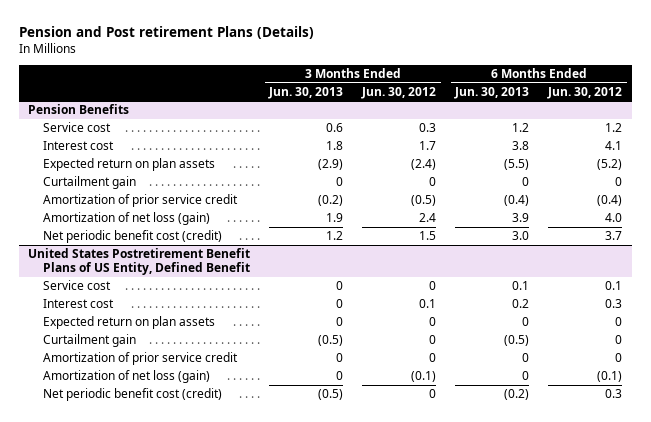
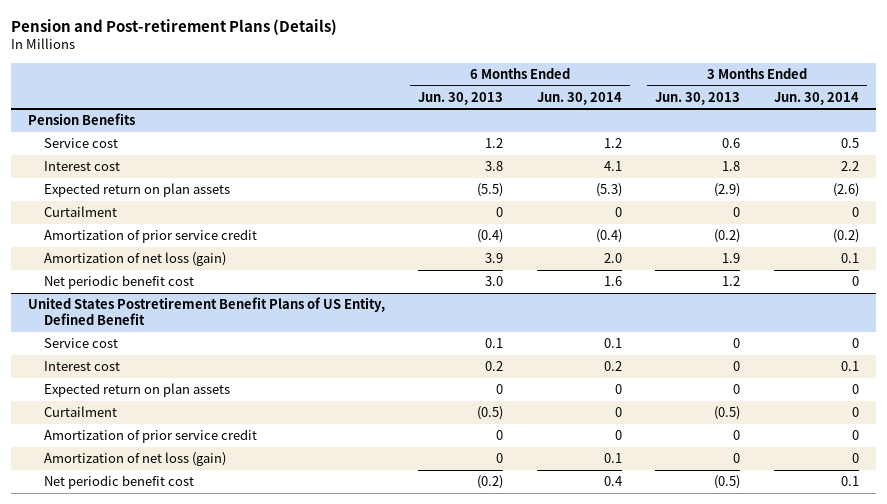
- Pension and Post retirement Plans (Details)
+ Pension and Post-retirement Plans (Details)
- | 3 Months Ended Jun. 30, 2013 | 3 Months Ended Jun. 30, 2012 | 6 Months Ended Jun. 30, 2013 | 6 Months Ended Jun. 30, 2012
+ | 6 Months Ended Jun. 30, 2013 | 6 Months Ended Jun. 30, 2014 | 3 Months Ended Jun. 30, 2013 | 3 Months Ended Jun. 30, 2014
@ Pension Benefits
- Curtailment gain | 0 | 0 | 0 | 0
+ Curtailment | 0 | 0 | 0 | 0
- Net periodic benefit cost (credit) | 1.2 | 1.5 | 3.0 | 3.7
+ Net periodic benefit cost | 3.0 | 1.6 | 1.2 | 0
@ United States Postretirement Benefit Plans of US Entity, Defined Benefit
- Curtailment gain | (0.5) | 0 | (0.5) | 0
+ Curtailment | (0.5) | 0 | (0.5) | 0
- Net periodic benefit cost (credit) | (0.5) | 0 | (0.2) | 0.3
+ Net periodic benefit cost | (0.2) | 0.4 | (0.5) | 0.1

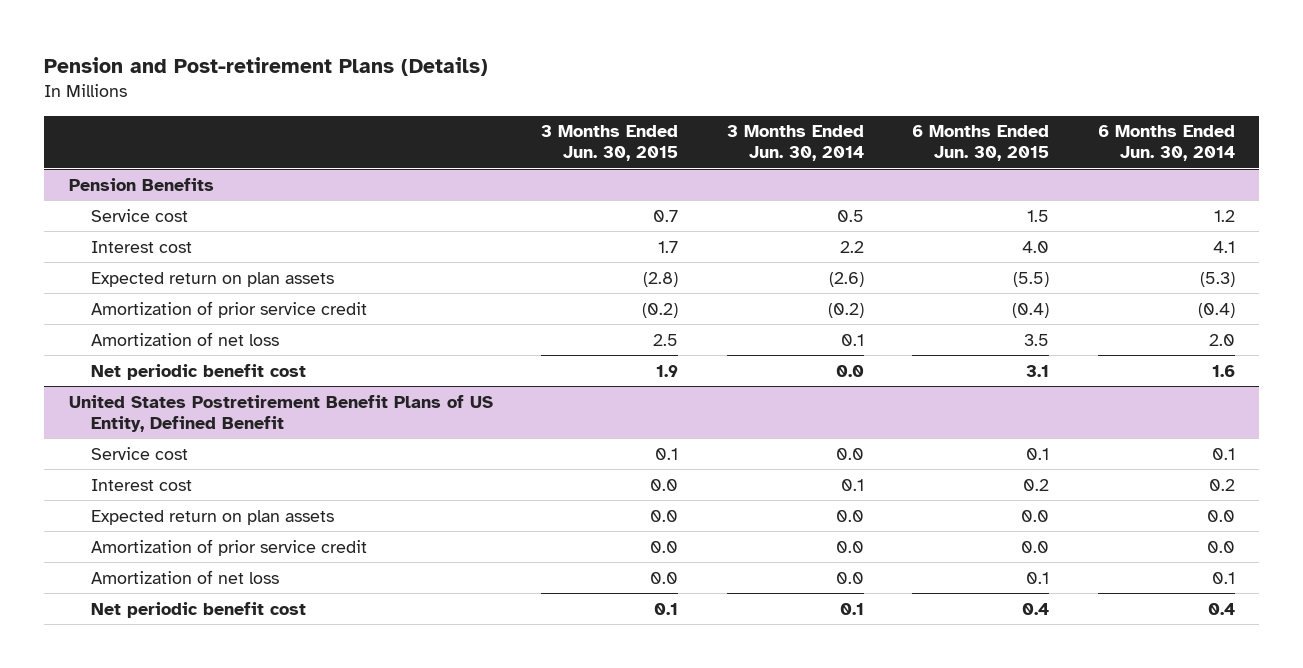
- | 6 Months Ended Jun. 30, 2013 | 6 Months Ended Jun. 30, 2014 | 3 Months Ended Jun. 30, 2013 | 3 Months Ended Jun. 30, 2014
+ | 3 Months Ended Jun. 30, 2015 | 3 Months Ended Jun. 30, 2014 | 6 Months Ended Jun. 30, 2015 | 6 Months Ended Jun. 30, 2014
@ Pension Benefits
- Curtailment | 0 | 0 | 0 | 0
- Amortization of net loss (gain) | 3.9 | 2.0 | 1.9 | 0.1
- Net periodic benefit cost | 3.0 | 1.6 | 1.2 | 0
+ Amortization of net loss | 2.5 | 0.1 | 3.5 | 2.0
+ Net periodic benefit cost | 1.9 | 0.0 | 3.1 | 1.6
@ United States Postretirement Benefit Plans of US Entity, Defined Benefit
- Service cost | 0.1 | 0.1 | 0 | 0
+ Service cost | 0.1 | 0.0 | 0.1 | 0.1
- Expected return on plan assets | 0 | 0 | 0 | 0
- Curtailment | (0.5) | 0 | (0.5) | 0
- Amortization of prior service credit | 0 | 0 | 0 | 0
- Amortization of net loss (gain) | 0 | 0.1 | 0 | 0
+ Expected return on plan assets | 0.0 | 0.0 | 0.0 | 0.0
+ Amortization of prior service credit | 0.0 | 0.0 | 0.0 | 0.0
+ Amortization of net loss | 0.0 | 0.0 | 0.1 | 0.1

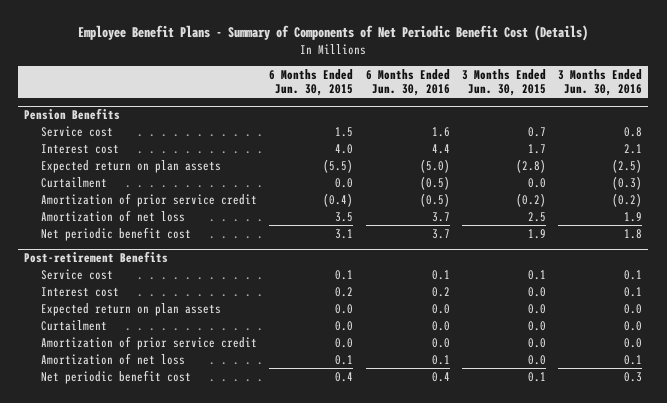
- Pension and Post-retirement Plans (Details)
+ Employee Benefit Plans - Summary of Components of Net Periodic Benefit Cost (Details)
- | 3 Months Ended Jun. 30, 2015 | 3 Months Ended Jun. 30, 2014 | 6 Months Ended Jun. 30, 2015 | 6 Months Ended Jun. 30, 2014
+ | 6 Months Ended Jun. 30, 2015 | 6 Months Ended Jun. 30, 2016 | 3 Months Ended Jun. 30, 2015 | 3 Months Ended Jun. 30, 2016
@ Pension Benefits
+ Curtailment | 0.0 | (0.5) | 0.0 | (0.3)
- United States Postretirement Benefit Plans of US Entity, Defined Benefit
+ Post-retirement Benefits
+ Curtailment | 0.0 | 0.0 | 0.0 | 0.0

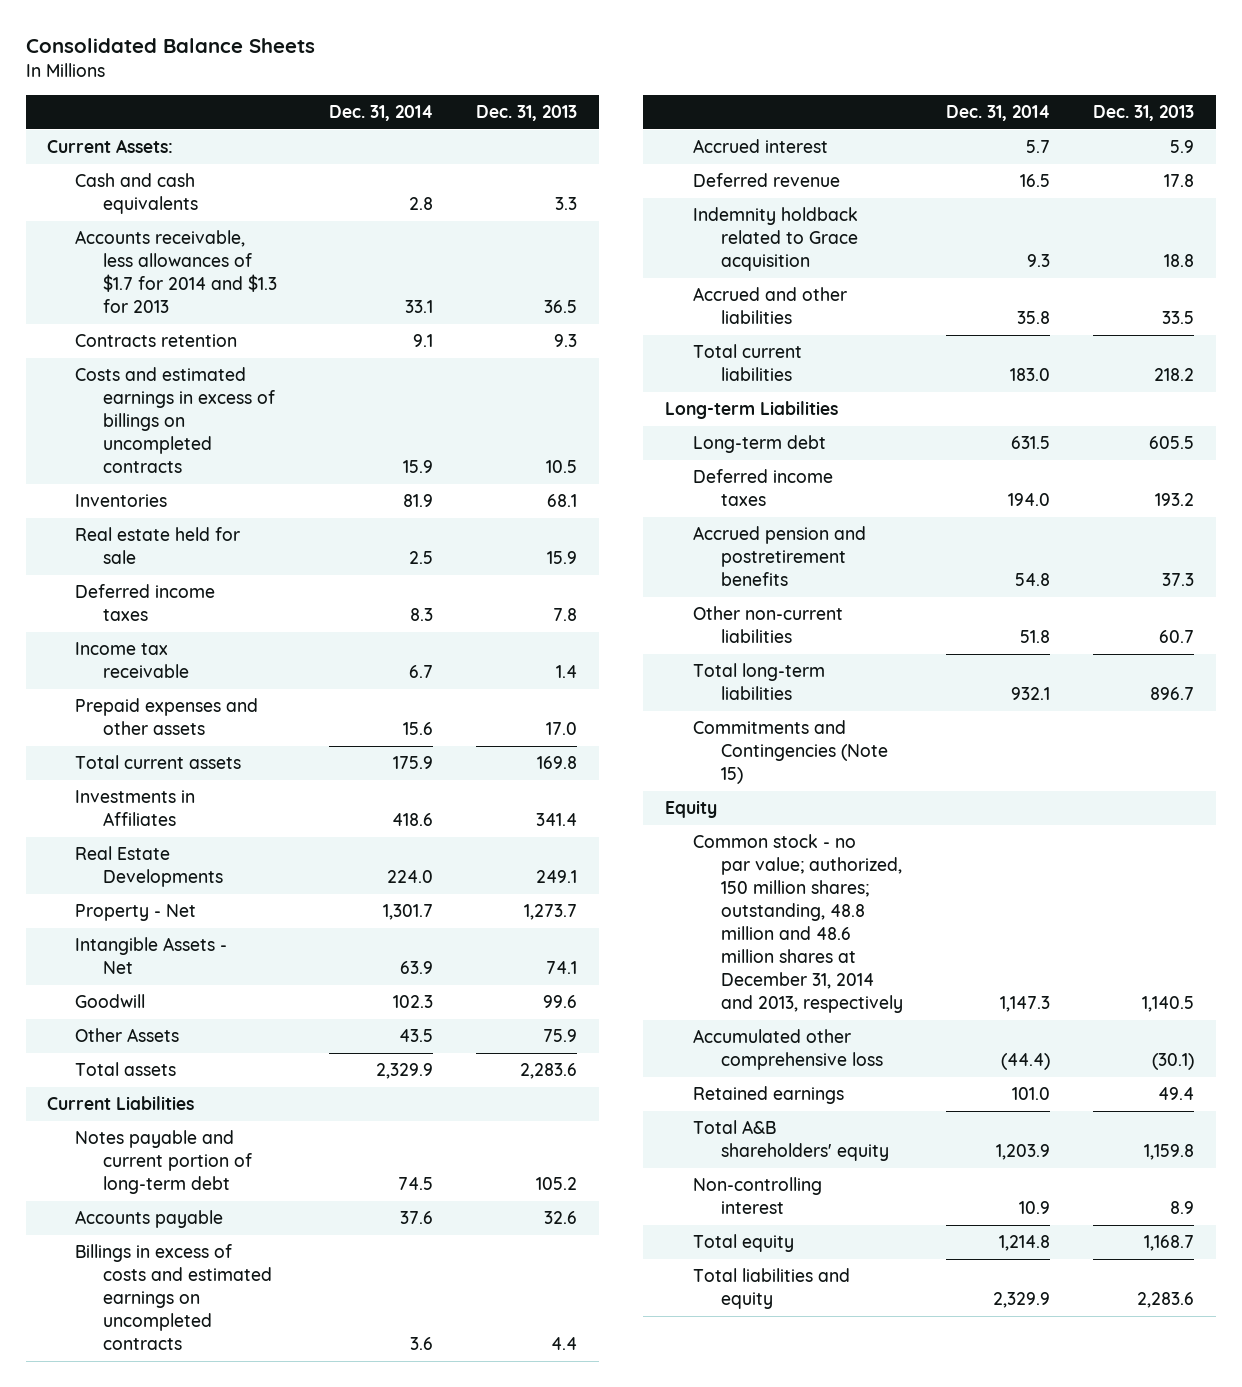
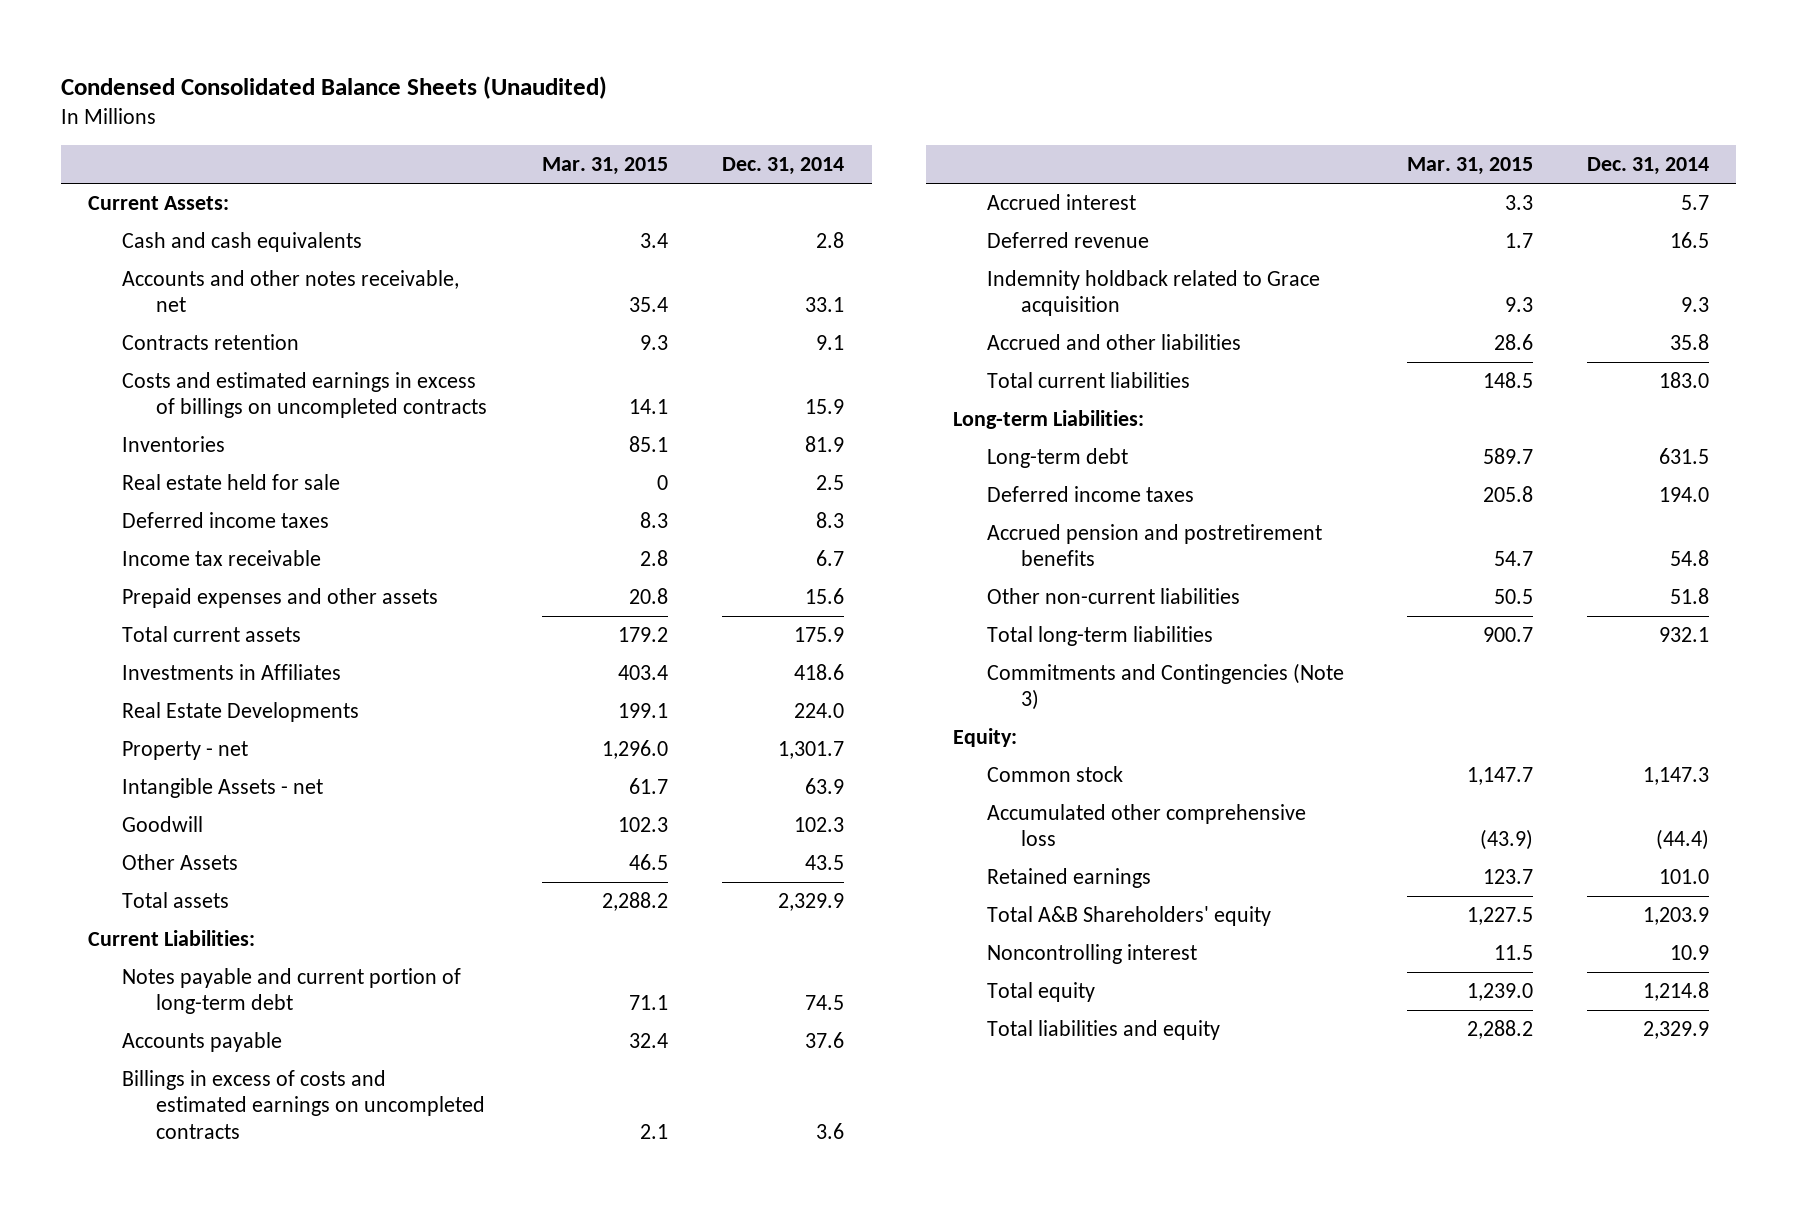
- Consolidated Balance Sheets
+ Condensed Consolidated Balance Sheets (Unaudited)
- | Dec. 31, 2014 | Dec. 31, 2013
+ | Mar. 31, 2015 | Dec. 31, 2014
- Accounts receivable, less allowances of $1.7 for 2014 and $1.3 for 2013 | 33.1 | 36.5
+ Accounts and other notes receivable, net | 35.4 | 33.1
- Property - Net | 1,301.7 | 1,273.7
- Intangible Assets - Net | 63.9 | 74.1
+ Property - net | 1,296.0 | 1,301.7
+ Intangible Assets - net | 61.7 | 63.9
- Current Liabilities
+ Current Liabilities:
- Long-term Liabilities
+ Long-term Liabilities:
- Commitments and Contingencies (Note 15)
- Equity
- Common stock - no par value; authorized, 150 million shares; outstanding, 48.8 million and 48.6 million shares at December 31, 2014 and 2013, respectively | 1,147.3 | 1,140.5
+ Commitments and Contingencies (Note 3)
+ Equity:
+ Common stock | 1,147.7 | 1,147.3
- Total A&B shareholders' equity | 1,203.9 | 1,159.8
- Non-controlling interest | 10.9 | 8.9
+ Total A&B Shareholders' equity | 1,227.5 | 1,203.9
+ Noncontrolling interest | 11.5 | 10.9

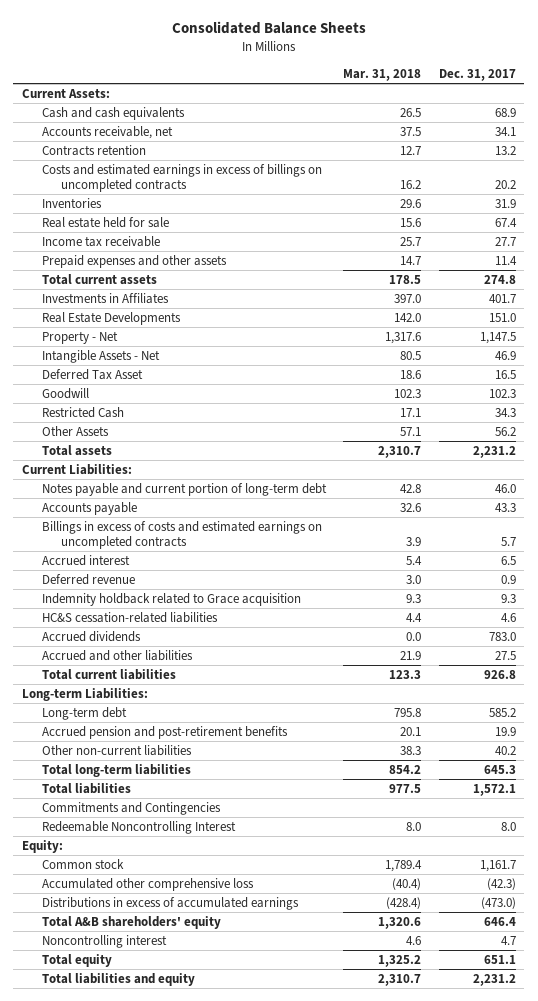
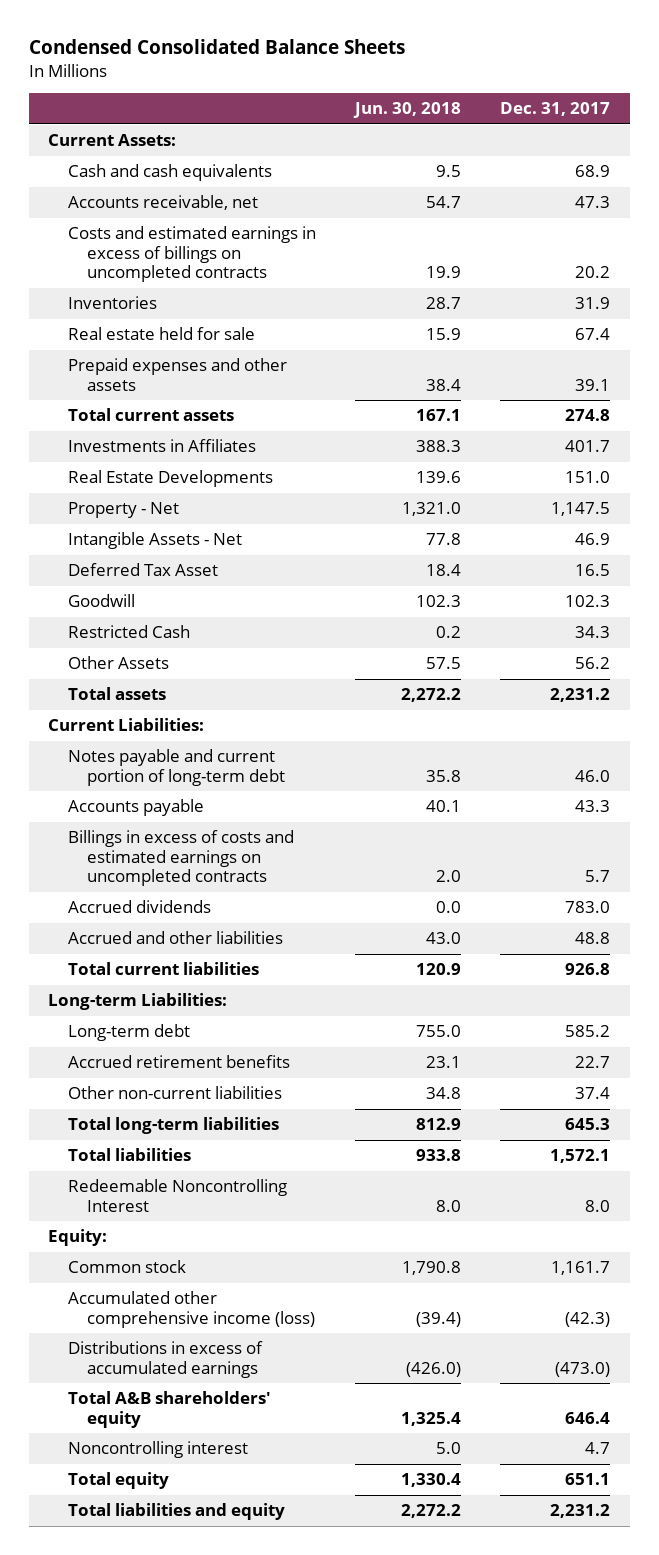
- Consolidated Balance Sheets
+ Condensed Consolidated Balance Sheets
- | Mar. 31, 2018 | Dec. 31, 2017
+ | Jun. 30, 2018 | Dec. 31, 2017
- Accounts receivable, net | 37.5 | 34.1
- Contracts retention | 12.7 | 13.2
+ Accounts receivable, net | 54.7 | 47.3
- Income tax receivable | 25.7 | 27.7
- Prepaid expenses and other assets | 14.7 | 11.4
+ Prepaid expenses and other assets | 38.4 | 39.1
- Accrued interest | 5.4 | 6.5
- Deferred revenue | 3.0 | 0.9
- Indemnity holdback related to Grace acquisition | 9.3 | 9.3
- HC&S cessation-related liabilities | 4.4 | 4.6
- Accrued and other liabilities | 21.9 | 27.5
+ Accrued and other liabilities | 43.0 | 48.8
- Accrued pension and post-retirement benefits | 20.1 | 19.9
- Other non-current liabilities | 38.3 | 40.2
+ Accrued retirement benefits | 23.1 | 22.7
+ Other non-current liabilities | 34.8 | 37.4
- Commitments and Contingencies
- Accumulated other comprehensive loss | (40.4) | (42.3)
+ Accumulated other comprehensive income (loss) | (39.4) | (42.3)

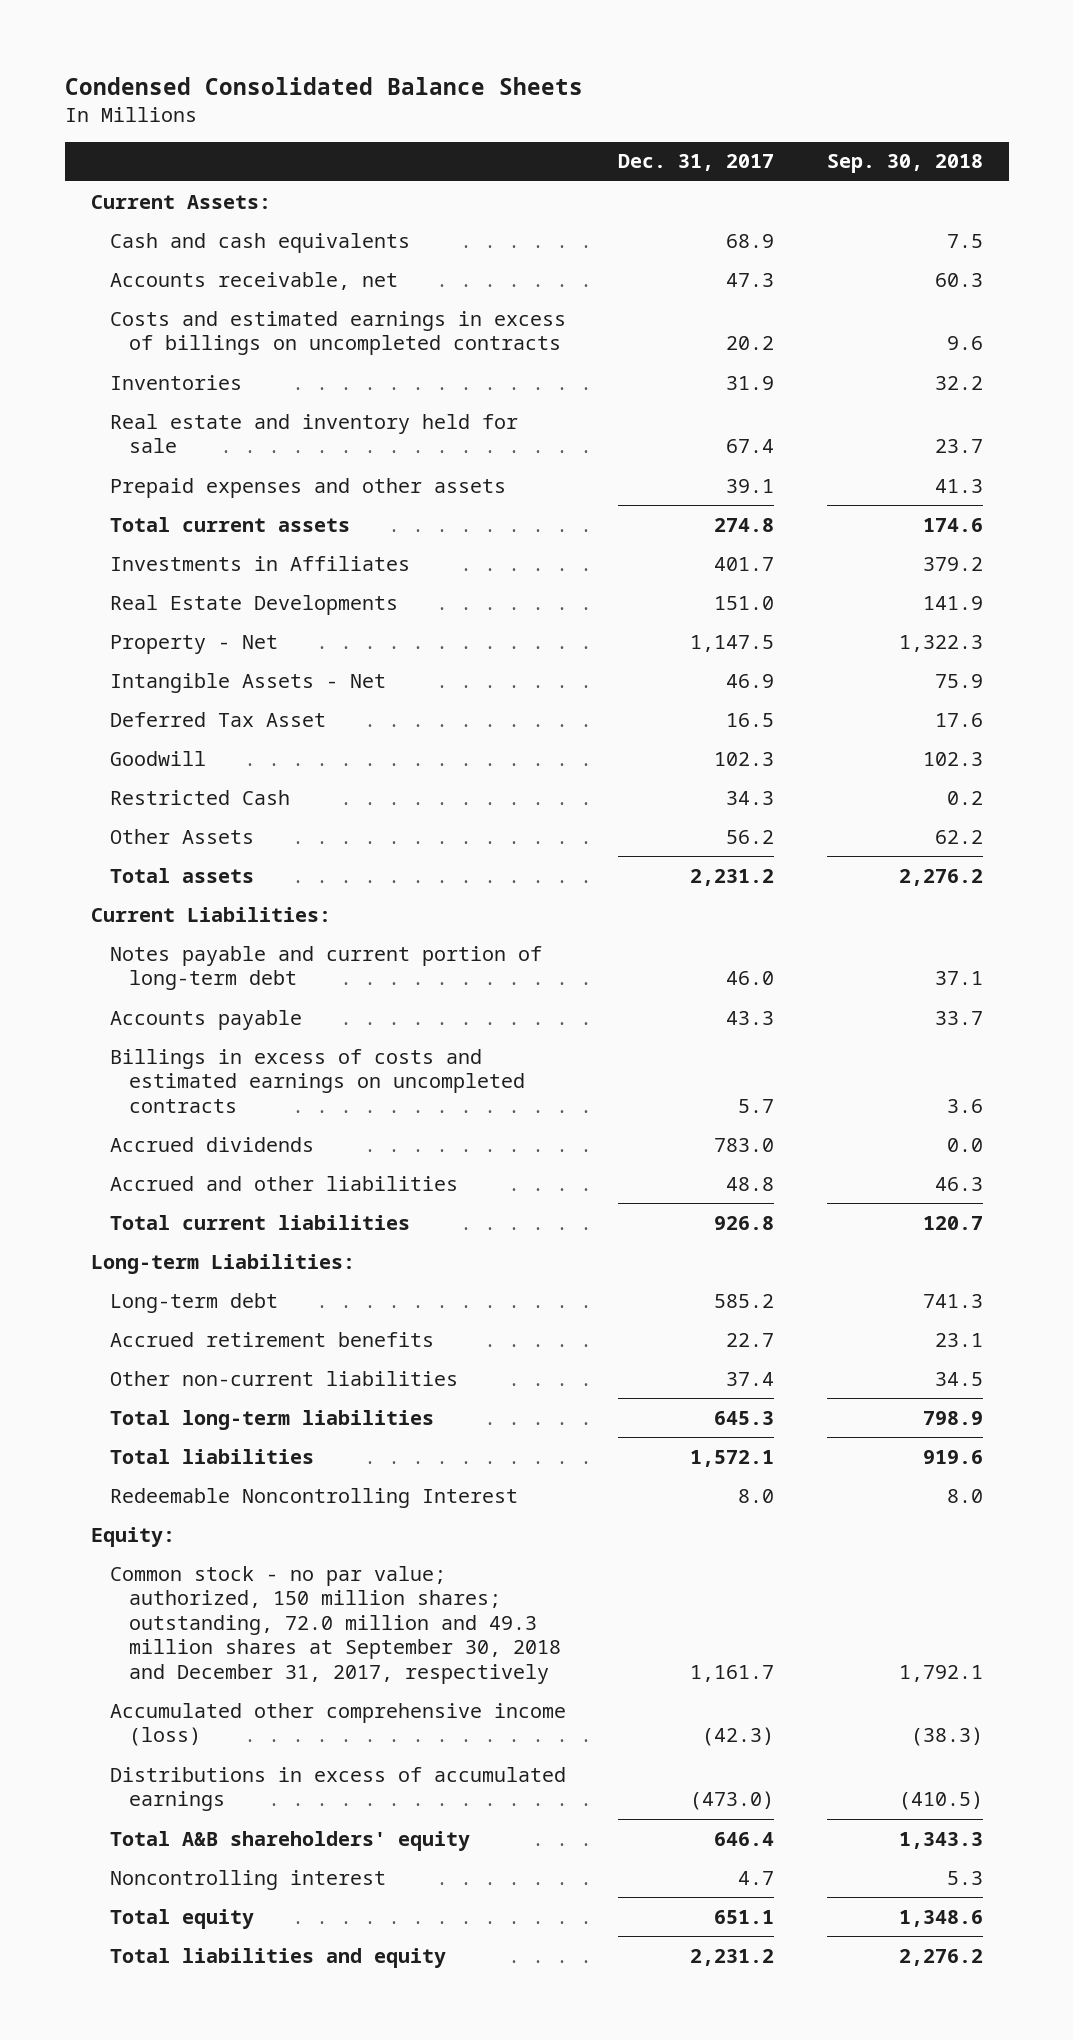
- | Jun. 30, 2018 | Dec. 31, 2017
+ | Dec. 31, 2017 | Sep. 30, 2018
- Real estate held for sale | 15.9 | 67.4
+ Real estate and inventory held for sale | 67.4 | 23.7
- Common stock | 1,790.8 | 1,161.7
+ Common stock - no par value; authorized, 150 million shares; outstanding, 72.0 million and 49.3 million shares at September 30, 2018 and December 31, 2017, respectively | 1,161.7 | 1,792.1

